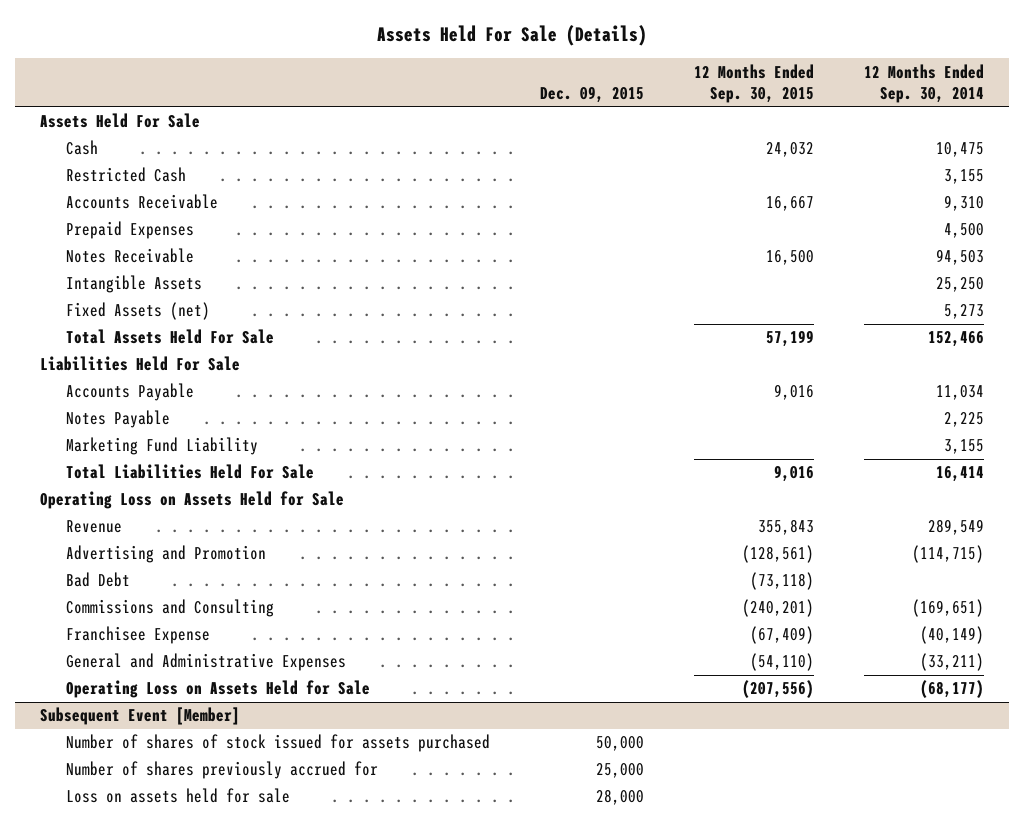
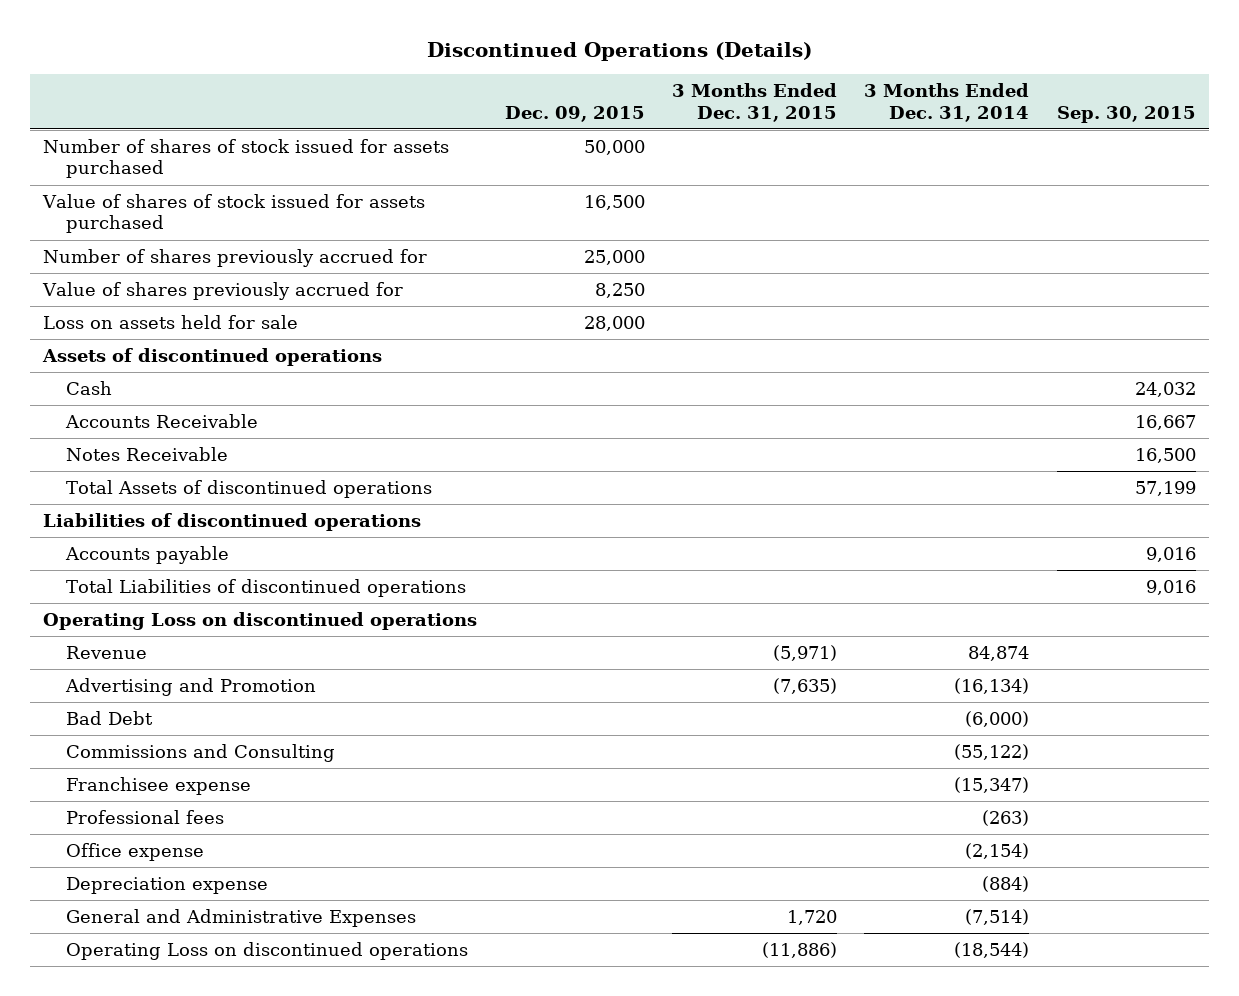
- Assets Held For Sale (Details)
+ Discontinued Operations (Details)
- | Dec. 09, 2015 | 12 Months Ended Sep. 30, 2015 | 12 Months Ended Sep. 30, 2014
+ | Dec. 09, 2015 | 3 Months Ended Dec. 31, 2015 | 3 Months Ended Dec. 31, 2014 | Sep. 30, 2015
- Assets Held For Sale
+ Number of shares of stock issued for assets purchased | 50,000 | | |
+ Value of shares of stock issued for assets purchased | 16,500 | | |
+ Number of shares previously accrued for | 25,000 | | |
+ Value of shares previously accrued for | 8,250 | | |
+ Loss on assets held for sale | 28,000 | | |
+ Assets of discontinued operations
- Restricted Cash | | | 3,155
- Prepaid Expenses | | | 4,500
- Intangible Assets | | | 25,250
- Fixed Assets (net) | | | 5,273
- Total Assets Held For Sale | | 57,199 | 152,466
- Liabilities Held For Sale
- Accounts Payable | | 9,016 | 11,034
- Notes Payable | | | 2,225
- Marketing Fund Liability | | | 3,155
- Total Liabilities Held For Sale | | 9,016 | 16,414
- Operating Loss on Assets Held for Sale
+ Total Assets of discontinued operations | | | | 57,199
+ Liabilities of discontinued operations
+ Accounts payable | | | | 9,016
+ Total Liabilities of discontinued operations | | | | 9,016
+ Operating Loss on discontinued operations
- Franchisee Expense | | (67,409) | (40,149)
+ Franchisee expense | | | (15,347) |
+ Professional fees | | | (263) |
+ Office expense | | | (2,154) |
+ Depreciation expense | | | (884) |
- Operating Loss on Assets Held for Sale | | (207,556) | (68,177)
- Subsequent Event [Member]
- Number of shares of stock issued for assets purchased | 50,000 | |
- Number of shares previously accrued for | 25,000 | |
- Loss on assets held for sale | 28,000 | |
+ Operating Loss on discontinued operations | | (11,886) | (18,544) |

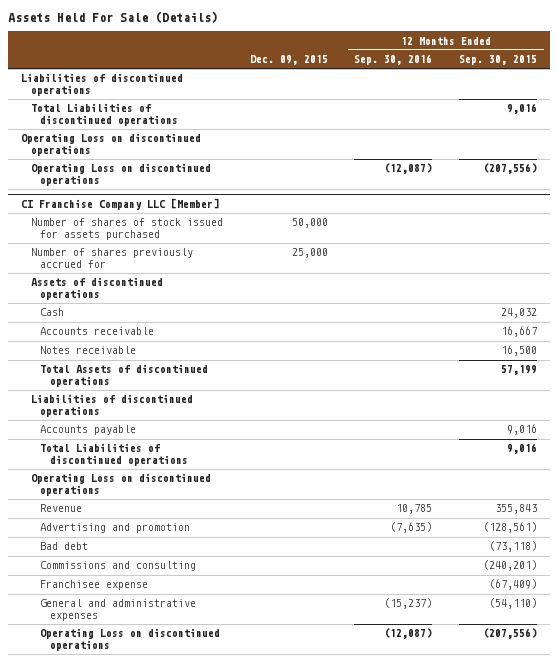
- Discontinued Operations (Details)
+ Assets Held For Sale (Details)
- | Dec. 09, 2015 | 3 Months Ended Dec. 31, 2015 | 3 Months Ended Dec. 31, 2014 | Sep. 30, 2015
+ | Dec. 09, 2015 | 12 Months Ended Sep. 30, 2016 | 12 Months Ended Sep. 30, 2015
- Number of shares of stock issued for assets purchased | 50,000 | | |
- Value of shares of stock issued for assets purchased | 16,500 | | |
- Number of shares previously accrued for | 25,000 | | |
- Value of shares previously accrued for | 8,250 | | |
- Loss on assets held for sale | 28,000 | | |
- Assets of discontinued operations
- Cash | | | | 24,032
- Accounts Receivable | | | | 16,667
- Notes Receivable | | | | 16,500
- Total Assets of discontinued operations | | | | 57,199
- Accounts payable | | | | 9,016
- Revenue | | (5,971) | 84,874 |
- Advertising and Promotion | | (7,635) | (16,134) |
- Bad Debt | | | (6,000) |
- Commissions and Consulting | | | (55,122) |
- Franchisee expense | | | (15,347) |
- Professional fees | | | (263) |
- Office expense | | | (2,154) |
- Depreciation expense | | | (884) |
- General and Administrative Expenses | | 1,720 | (7,514) |
+ CI Franchise Company LLC [Member]
+ Number of shares of stock issued for assets purchased | 50,000 | |
+ Number of shares previously accrued for | 25,000 | |
+ Assets of discontinued operations
+ Cash | | | 24,032
+ Accounts receivable | | | 16,667
+ Notes receivable | | | 16,500
+ Total Assets of discontinued operations | | | 57,199
+ Liabilities of discontinued operations
+ Accounts payable | | | 9,016
+ Total Liabilities of discontinued operations | | | 9,016
+ Operating Loss on discontinued operations
+ Revenue | | 10,785 | 355,843
+ Advertising and promotion | | (7,635) | (128,561)
+ Bad debt | | | (73,118)
+ Commissions and consulting | | | (240,201)
+ Franchisee expense | | | (67,409)
+ General and administrative expenses | | (15,237) | (54,110)
+ Operating Loss on discontinued operations | | (12,087) | (207,556)

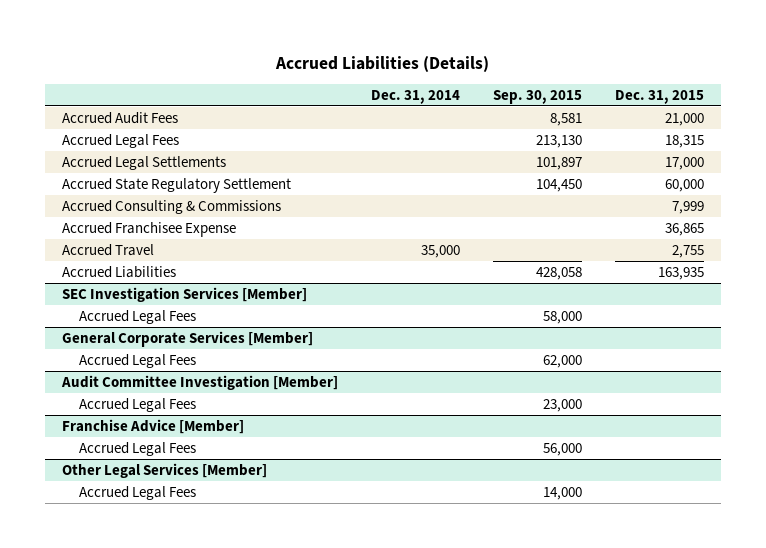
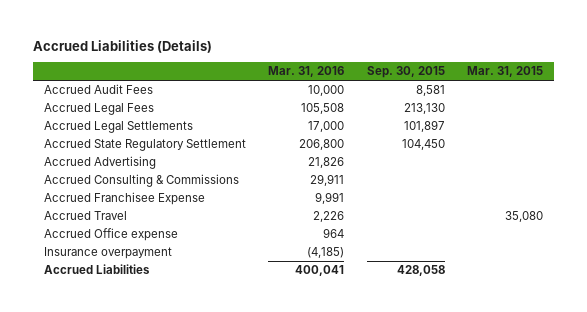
- | Dec. 31, 2014 | Sep. 30, 2015 | Dec. 31, 2015
+ | Mar. 31, 2016 | Sep. 30, 2015 | Mar. 31, 2015
+ Accrued Advertising | 21,826 | |
+ Accrued Office expense | 964 | |
+ Insurance overpayment | (4,185) | |
- SEC Investigation Services [Member]
- Accrued Legal Fees | | 58,000 |
- General Corporate Services [Member]
- Accrued Legal Fees | | 62,000 |
- Audit Committee Investigation [Member]
- Accrued Legal Fees | | 23,000 |
- Franchise Advice [Member]
- Accrued Legal Fees | | 56,000 |
- Other Legal Services [Member]
- Accrued Legal Fees | | 14,000 |

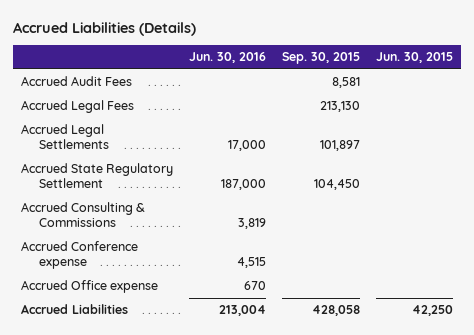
- | Mar. 31, 2016 | Sep. 30, 2015 | Mar. 31, 2015
+ | Jun. 30, 2016 | Sep. 30, 2015 | Jun. 30, 2015
- Accrued Advertising | 21,826 | |
- Accrued Franchisee Expense | 9,991 | |
- Accrued Travel | 2,226 | | 35,080
+ Accrued Conference expense | 4,515 | |
- Insurance overpayment | (4,185) | |

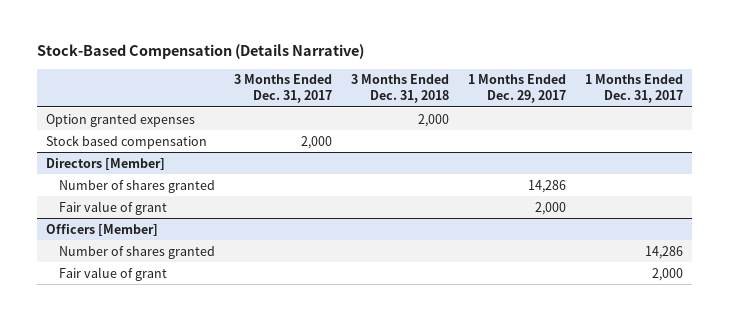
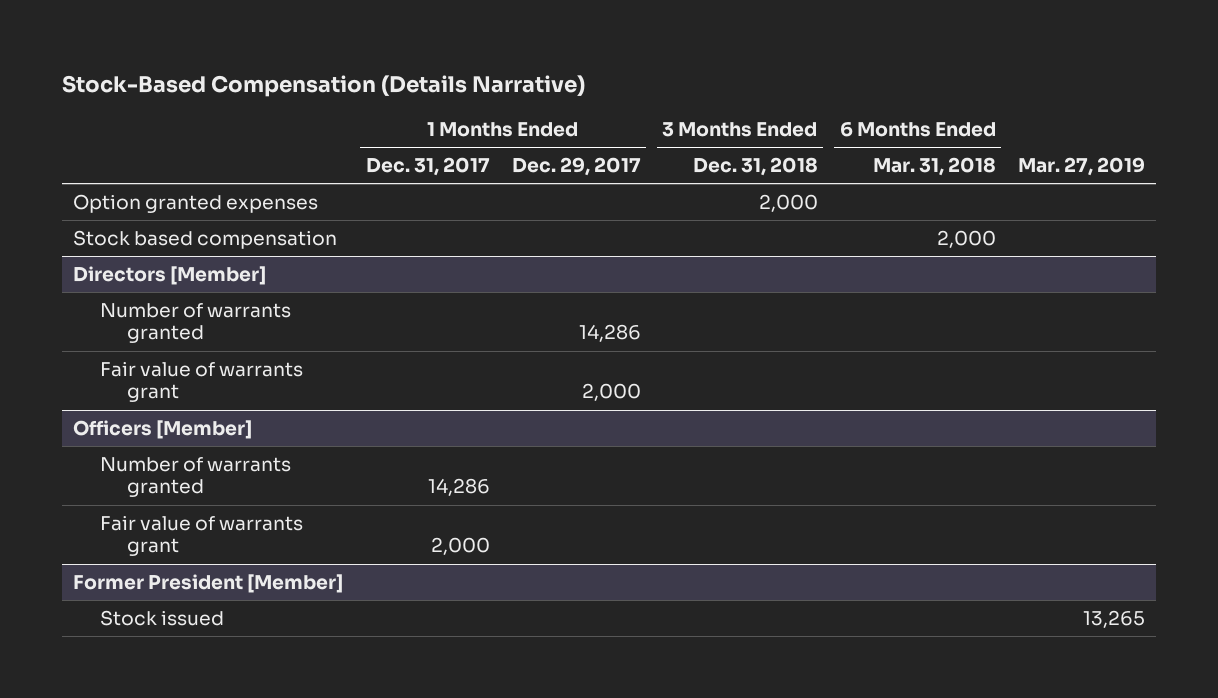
- | 3 Months Ended Dec. 31, 2017 | 3 Months Ended Dec. 31, 2018 | 1 Months Ended Dec. 29, 2017 | 1 Months Ended Dec. 31, 2017
+ | 1 Months Ended Dec. 31, 2017 | 1 Months Ended Dec. 29, 2017 | 3 Months Ended Dec. 31, 2018 | 6 Months Ended Mar. 31, 2018 | Mar. 27, 2019
@ Directors [Member]
- Number of shares granted | | | 14,286 |
- Fair value of grant | | | 2,000 |
+ Number of warrants granted | | 14,286 | | |
+ Fair value of warrants grant | | 2,000 | | |
@ Officers [Member]
- Number of shares granted | | | | 14,286
- Fair value of grant | | | | 2,000
+ Number of warrants granted | 14,286 | | | |
+ Fair value of warrants grant | 2,000 | | | |
+ Former President [Member]
+ Stock issued | | | | | 13,265

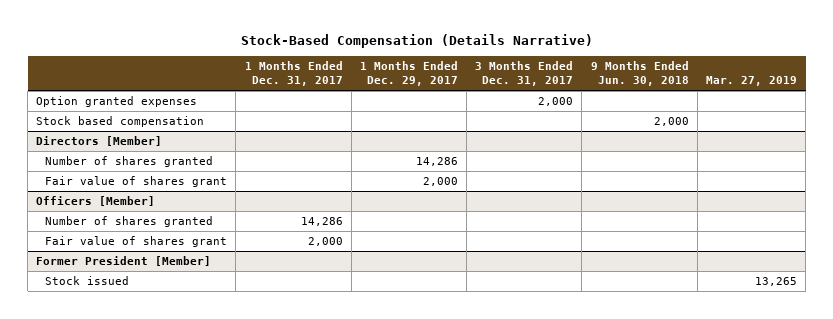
- | 1 Months Ended Dec. 31, 2017 | 1 Months Ended Dec. 29, 2017 | 3 Months Ended Dec. 31, 2018 | 6 Months Ended Mar. 31, 2018 | Mar. 27, 2019
+ | 1 Months Ended Dec. 31, 2017 | 1 Months Ended Dec. 29, 2017 | 3 Months Ended Dec. 31, 2017 | 9 Months Ended Jun. 30, 2018 | Mar. 27, 2019
@ Directors [Member]
- Number of warrants granted | | 14,286 | | |
- Fair value of warrants grant | | 2,000 | | |
+ Number of shares granted | | 14,286 | | |
+ Fair value of shares grant | | 2,000 | | |
@ Officers [Member]
- Number of warrants granted | 14,286 | | | |
- Fair value of warrants grant | 2,000 | | | |
+ Number of shares granted | 14,286 | | | |
+ Fair value of shares grant | 2,000 | | | |

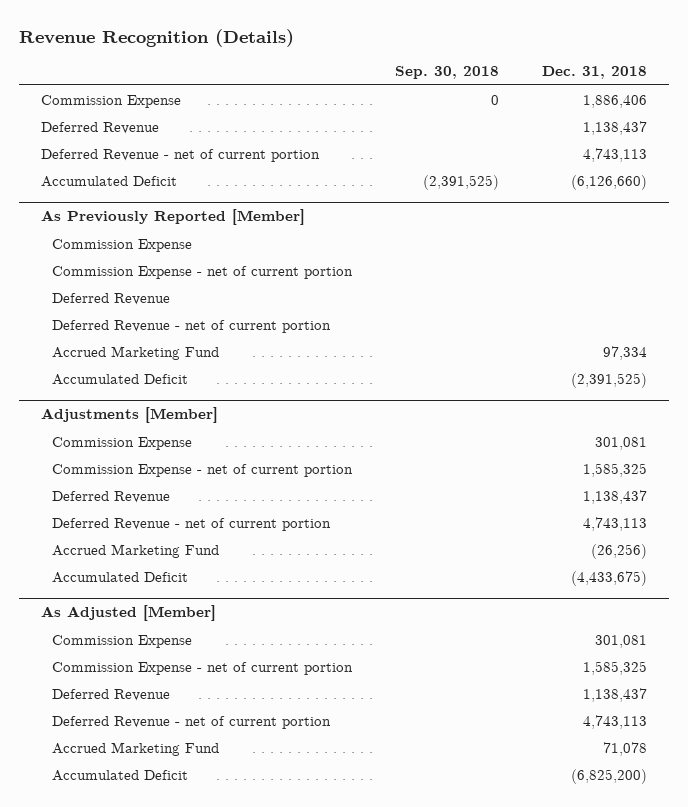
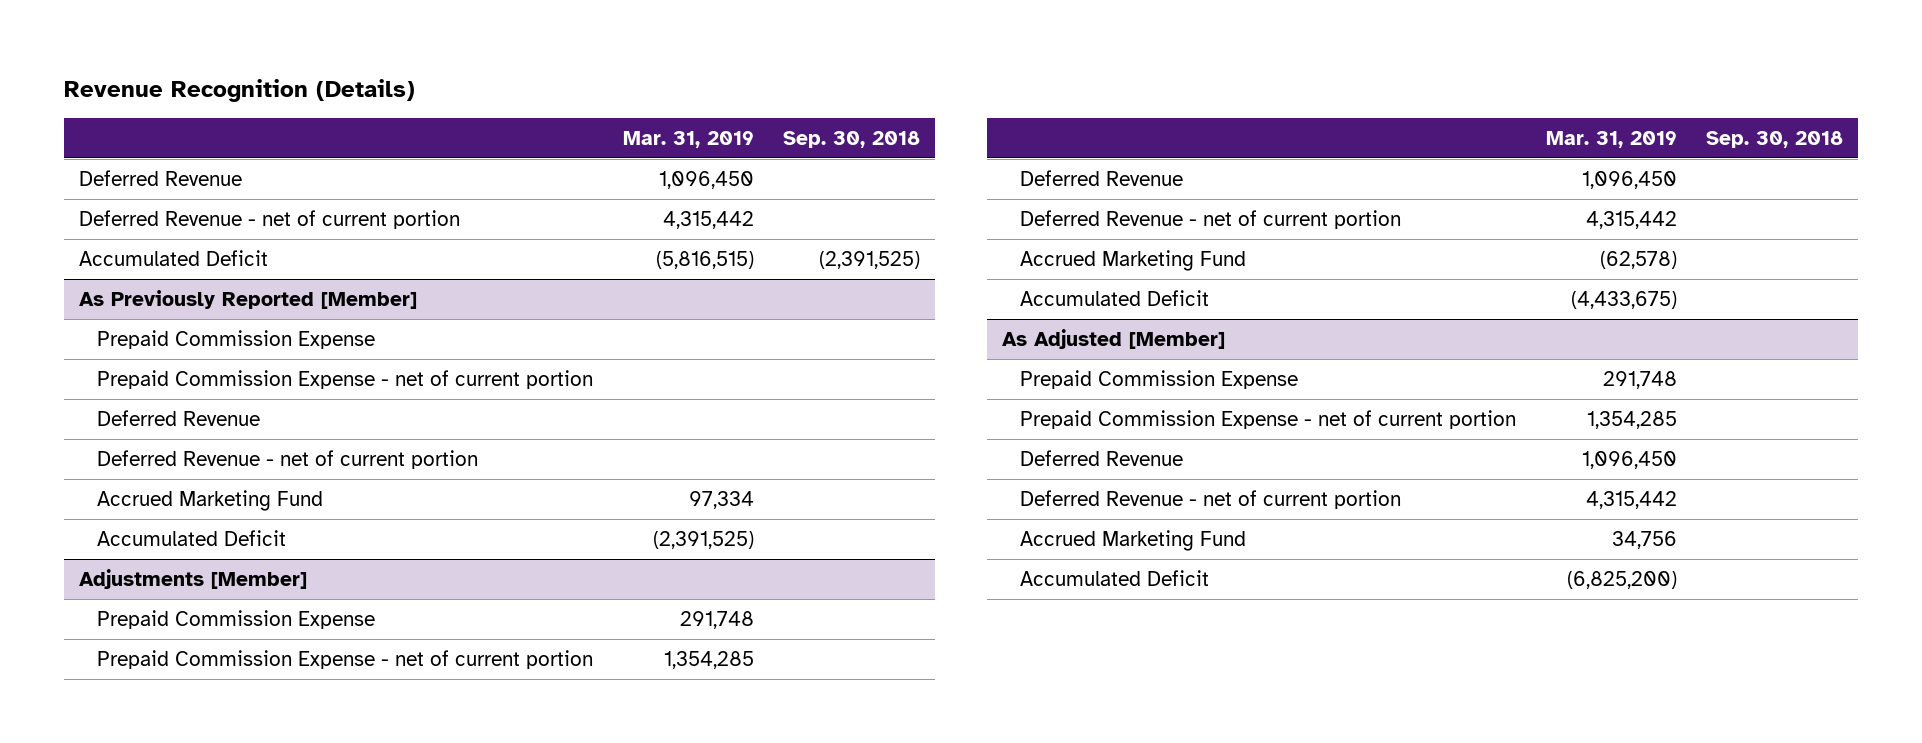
- | Sep. 30, 2018 | Dec. 31, 2018
+ | Mar. 31, 2019 | Sep. 30, 2018
- Commission Expense | 0 | 1,886,406
@ As Previously Reported [Member]
- Commission Expense
- Commission Expense - net of current portion
+ Prepaid Commission Expense
+ Prepaid Commission Expense - net of current portion
@ Adjustments [Member]
- Commission Expense | | 301,081
- Commission Expense - net of current portion | | 1,585,325
+ Prepaid Commission Expense | 291,748 |
+ Prepaid Commission Expense - net of current portion | 1,354,285 |
@ As Adjusted [Member]
- Commission Expense | | 301,081
- Commission Expense - net of current portion | | 1,585,325
+ Prepaid Commission Expense | 291,748 |
+ Prepaid Commission Expense - net of current portion | 1,354,285 |

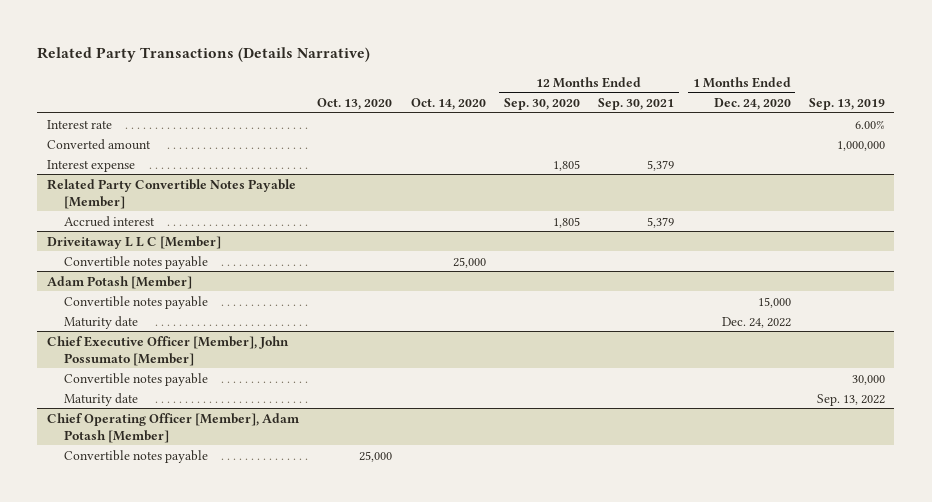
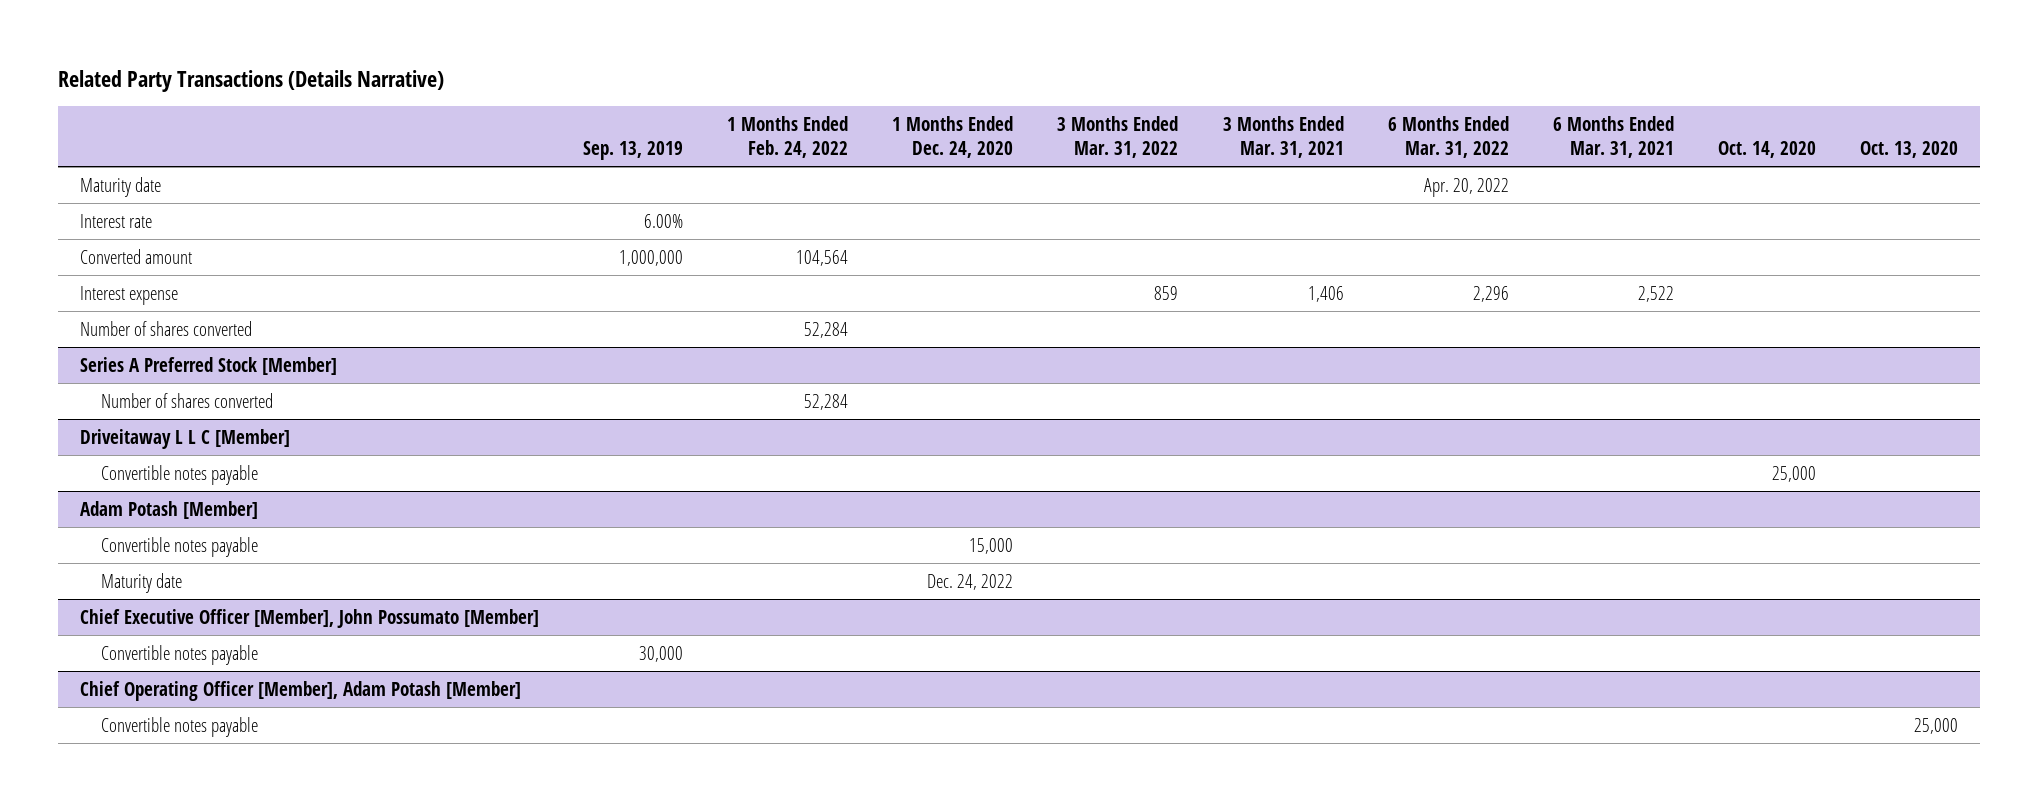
- | Oct. 13, 2020 | Oct. 14, 2020 | 12 Months Ended Sep. 30, 2020 | 12 Months Ended Sep. 30, 2021 | 1 Months Ended Dec. 24, 2020 | Sep. 13, 2019
+ | Sep. 13, 2019 | 1 Months Ended Feb. 24, 2022 | 1 Months Ended Dec. 24, 2020 | 3 Months Ended Mar. 31, 2022 | 3 Months Ended Mar. 31, 2021 | 6 Months Ended Mar. 31, 2022 | 6 Months Ended Mar. 31, 2021 | Oct. 14, 2020 | Oct. 13, 2020
+ Maturity date | | | | | | Apr. 20, 2022 | | |
- Related Party Convertible Notes Payable [Member]
- Accrued interest | | | 1,805 | 5,379 | |
+ Number of shares converted | | 52,284 | | | | | | |
+ Series A Preferred Stock [Member]
+ Number of shares converted | | 52,284 | | | | | | |
@ Chief Executive Officer [Member], John Possumato [Member]
- Maturity date | | | | | | Sep. 13, 2022

